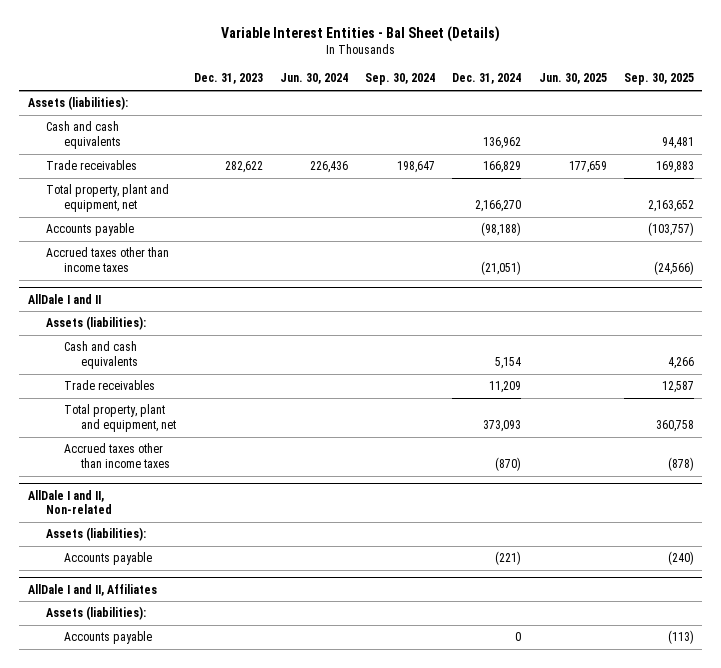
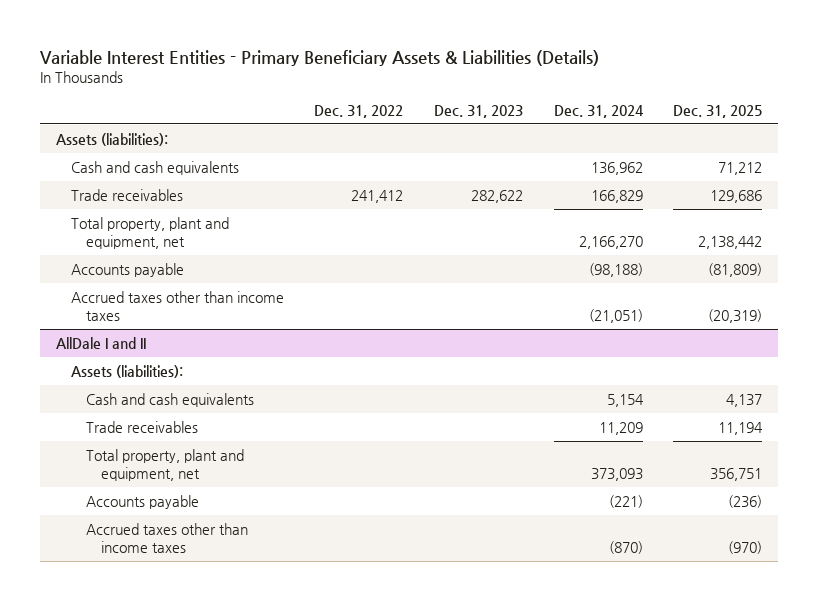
- Variable Interest Entities - Bal Sheet (Details)
+ Variable Interest Entities - Primary Beneficiary Assets & Liabilities (Details)
- | Dec. 31, 2023 | Jun. 30, 2024 | Sep. 30, 2024 | Dec. 31, 2024 | Jun. 30, 2025 | Sep. 30, 2025
+ | Dec. 31, 2022 | Dec. 31, 2023 | Dec. 31, 2024 | Dec. 31, 2025
- AllDale I and II, Non-related
- Assets (liabilities):
- AllDale I and II, Affiliates
- Assets (liabilities):
- Accounts payable | | | | 0 | | (113)
@ AllDale I and II
moved down: Accrued taxes other than income taxes | | | (870) | (970)

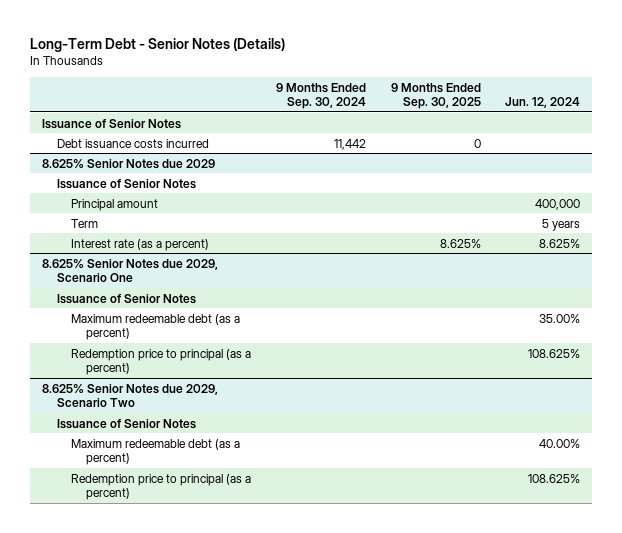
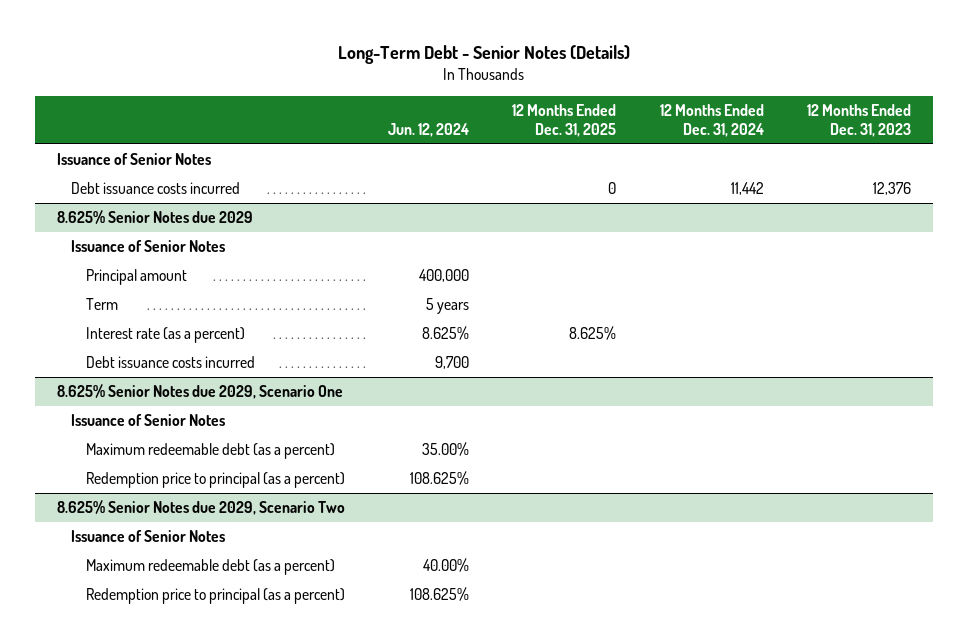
- | 9 Months Ended Sep. 30, 2024 | 9 Months Ended Sep. 30, 2025 | Jun. 12, 2024
+ | Jun. 12, 2024 | 12 Months Ended Dec. 31, 2025 | 12 Months Ended Dec. 31, 2024 | 12 Months Ended Dec. 31, 2023
@ 8.625% Senior Notes due 2029
+ Debt issuance costs incurred | 9,700 | | |

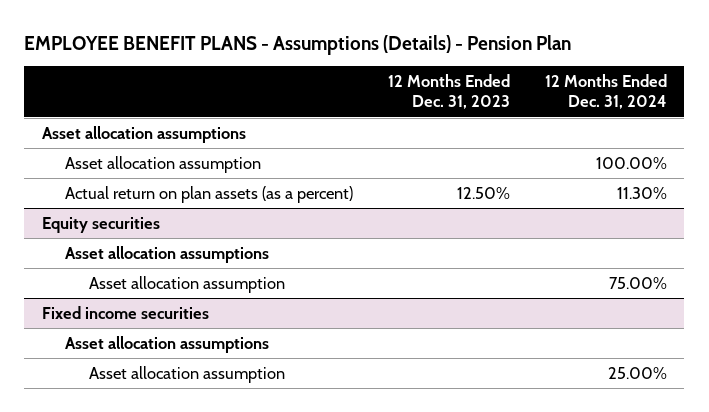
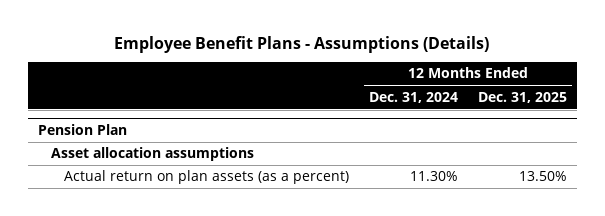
- EMPLOYEE BENEFIT PLANS - Assumptions (Details) - Pension Plan
+ Employee Benefit Plans - Assumptions (Details)
- | 12 Months Ended Dec. 31, 2023 | 12 Months Ended Dec. 31, 2024
+ | 12 Months Ended Dec. 31, 2024 | 12 Months Ended Dec. 31, 2025
+ Pension Plan
- Asset allocation assumption | | 100.00%
- Equity securities
- Asset allocation assumptions
- Asset allocation assumption | | 75.00%
- Fixed income securities
- Asset allocation assumptions
- Asset allocation assumption | | 25.00%

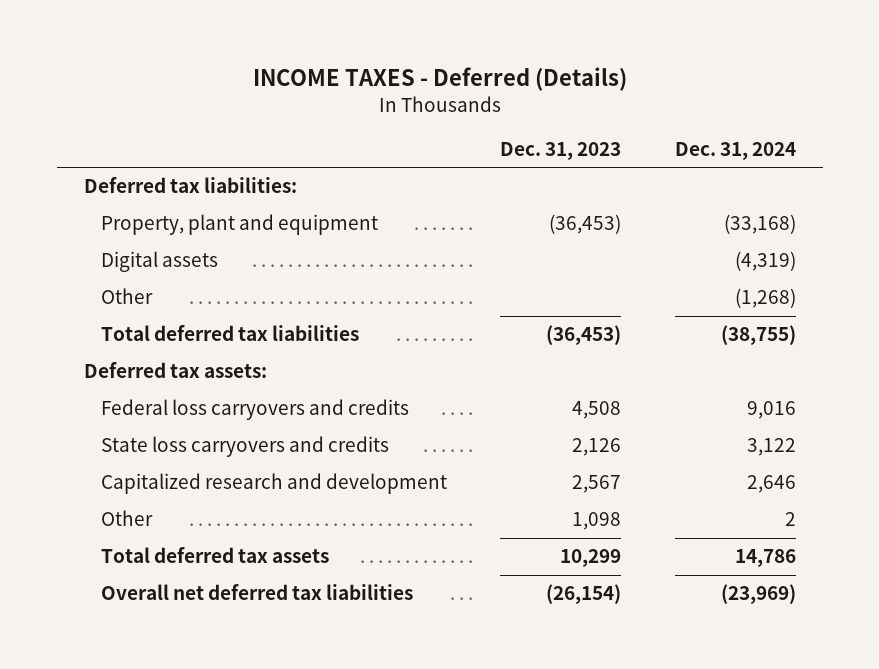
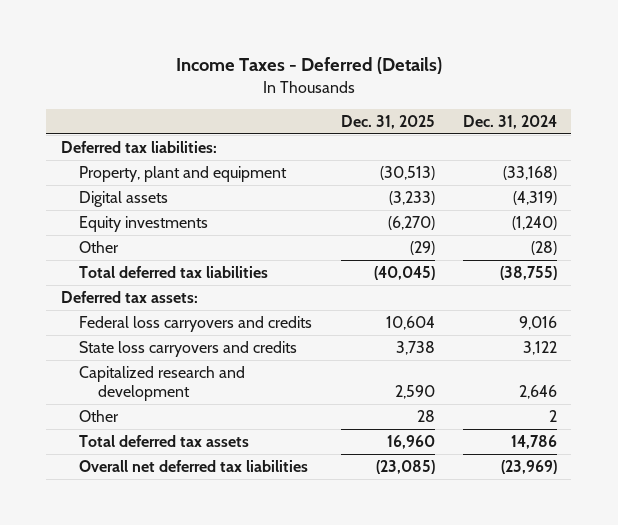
- INCOME TAXES - Deferred (Details)
+ Income Taxes - Deferred (Details)
- | Dec. 31, 2023 | Dec. 31, 2024
+ | Dec. 31, 2025 | Dec. 31, 2024
- Other | | (1,268)
+ Equity investments | (6,270) | (1,240)
+ Other | (29) | (28)

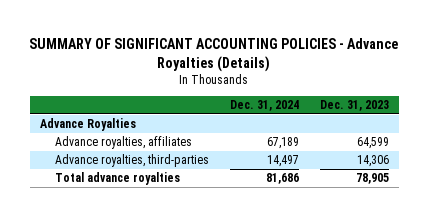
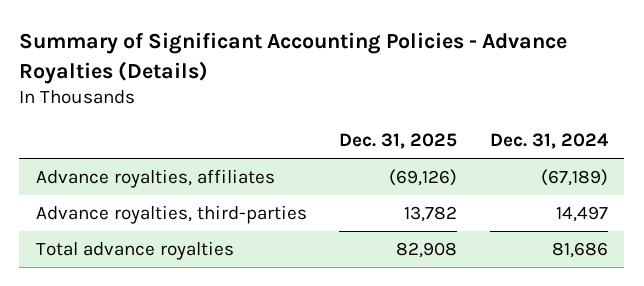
- SUMMARY OF SIGNIFICANT ACCOUNTING POLICIES - Advance Royalties (Details)
+ Summary of Significant Accounting Policies - Advance Royalties (Details)
- | Dec. 31, 2024 | Dec. 31, 2023
+ | Dec. 31, 2025 | Dec. 31, 2024
- Advance Royalties
- Advance royalties, affiliates | 67,189 | 64,599
+ Advance royalties, affiliates | (69,126) | (67,189)

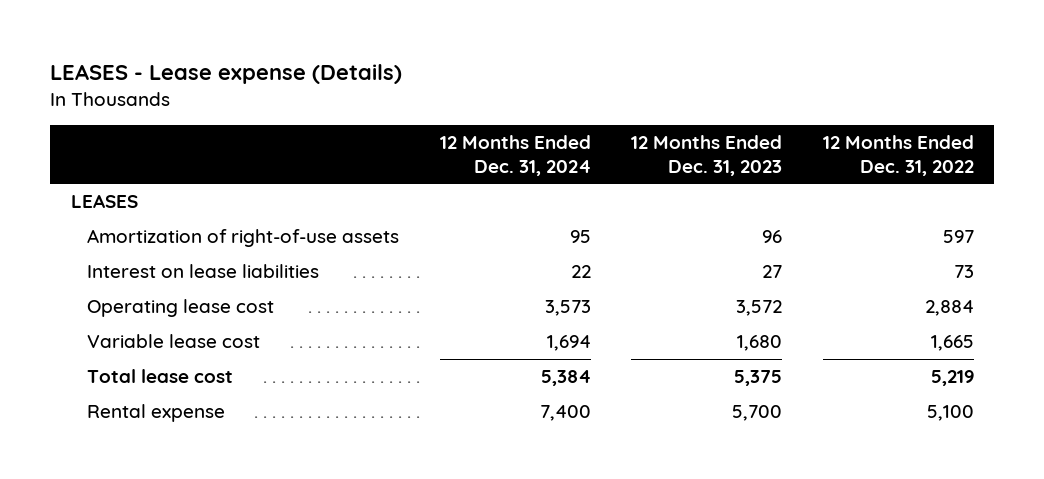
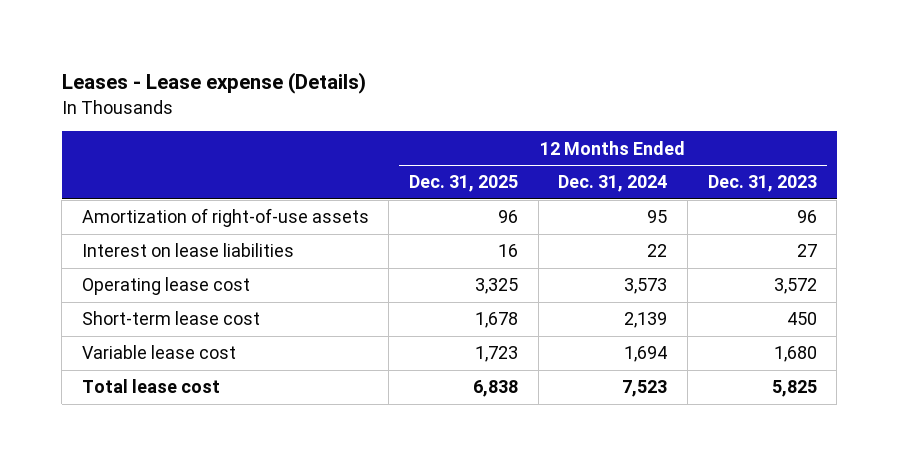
- LEASES - Lease expense (Details)
+ Leases - Lease expense (Details)
- | 12 Months Ended Dec. 31, 2024 | 12 Months Ended Dec. 31, 2023 | 12 Months Ended Dec. 31, 2022
+ | 12 Months Ended Dec. 31, 2025 | 12 Months Ended Dec. 31, 2024 | 12 Months Ended Dec. 31, 2023
- LEASES
+ Short-term lease cost | 1,678 | 2,139 | 450
- Total lease cost | 5,384 | 5,375 | 5,219
- Rental expense | 7,400 | 5,700 | 5,100
+ Total lease cost | 6,838 | 7,523 | 5,825

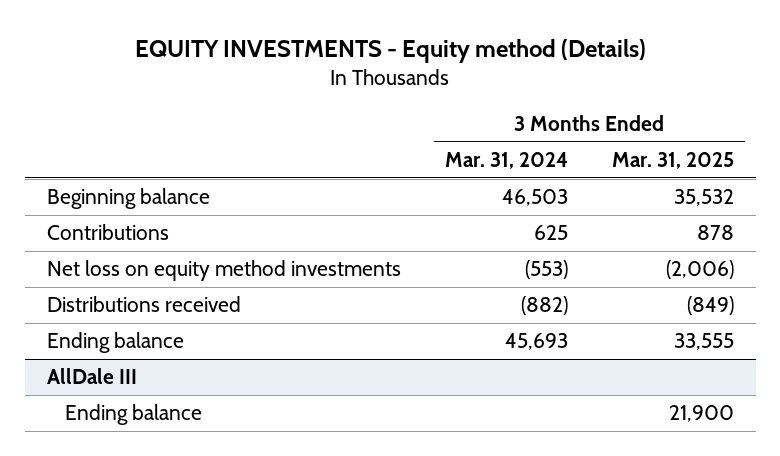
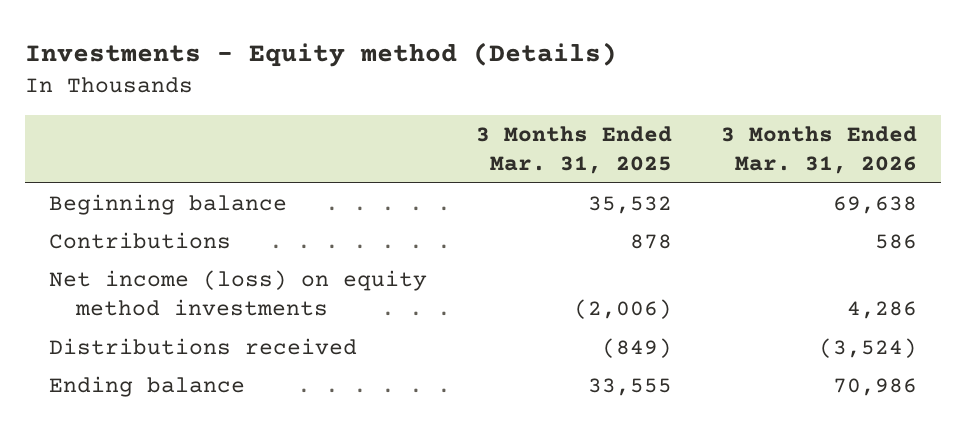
- EQUITY INVESTMENTS - Equity method (Details)
+ Investments - Equity method (Details)
- | 3 Months Ended Mar. 31, 2024 | 3 Months Ended Mar. 31, 2025
+ | 3 Months Ended Mar. 31, 2025 | 3 Months Ended Mar. 31, 2026
- Net loss on equity method investments | (553) | (2,006)
+ Net income (loss) on equity method investments | (2,006) | 4,286
- AllDale III
- Ending balance | | 21,900

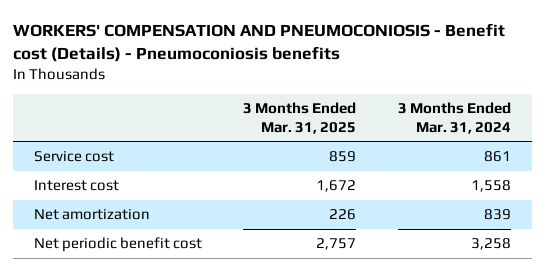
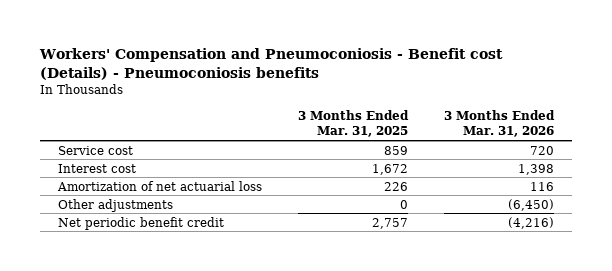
- WORKERS' COMPENSATION AND PNEUMOCONIOSIS - Benefit cost (Details) - Pneumoconiosis benefits
+ Workers' Compensation and Pneumoconiosis - Benefit cost (Details) - Pneumoconiosis benefits
- | 3 Months Ended Mar. 31, 2025 | 3 Months Ended Mar. 31, 2024
+ | 3 Months Ended Mar. 31, 2025 | 3 Months Ended Mar. 31, 2026
- Net amortization | 226 | 839
- Net periodic benefit cost | 2,757 | 3,258
+ Amortization of net actuarial loss | 226 | 116
+ Other adjustments | 0 | (6,450)
+ Net periodic benefit credit | 2,757 | (4,216)

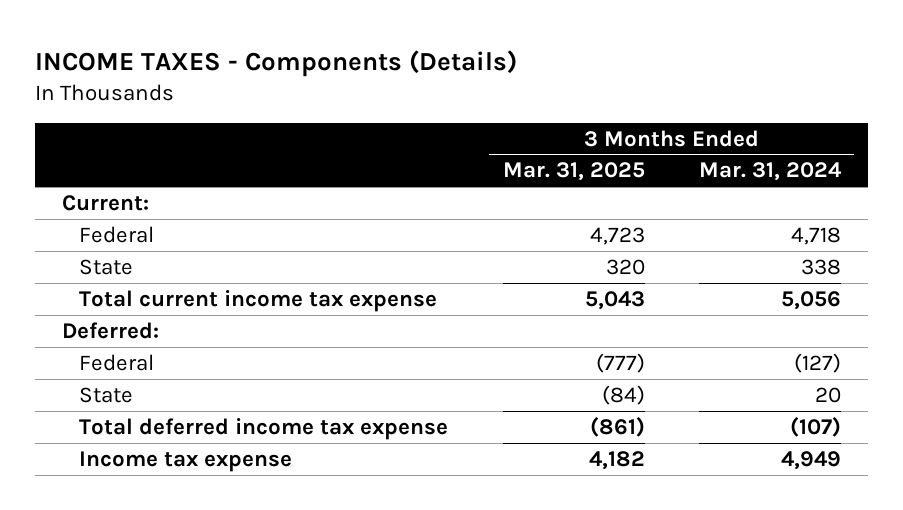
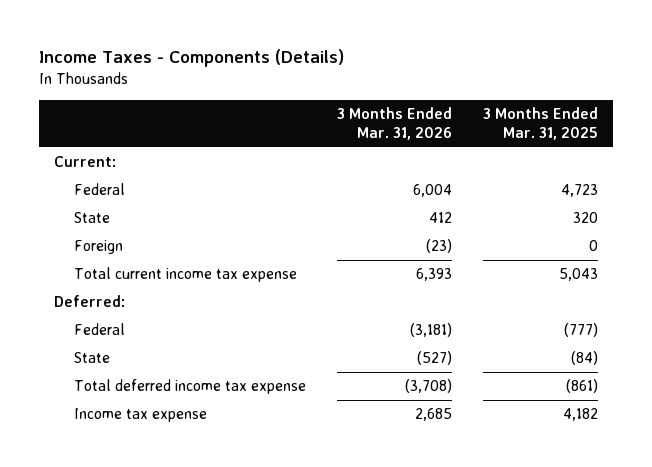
- INCOME TAXES - Components (Details)
+ Income Taxes - Components (Details)
- | 3 Months Ended Mar. 31, 2025 | 3 Months Ended Mar. 31, 2024
+ | 3 Months Ended Mar. 31, 2026 | 3 Months Ended Mar. 31, 2025
+ Foreign | (23) | 0

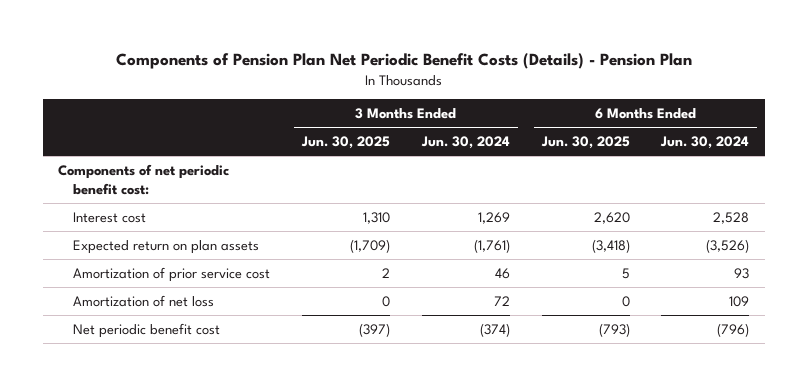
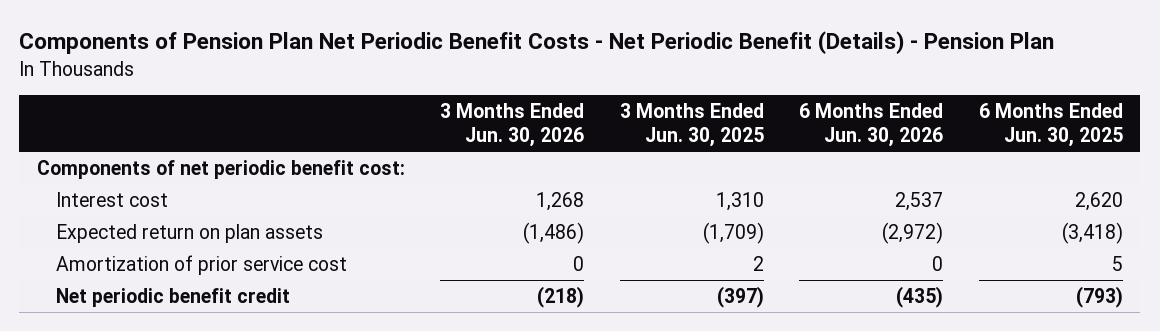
- Components of Pension Plan Net Periodic Benefit Costs (Details) - Pension Plan
+ Components of Pension Plan Net Periodic Benefit Costs - Net Periodic Benefit (Details) - Pension Plan
- | 3 Months Ended Jun. 30, 2025 | 3 Months Ended Jun. 30, 2024 | 6 Months Ended Jun. 30, 2025 | 6 Months Ended Jun. 30, 2024
+ | 3 Months Ended Jun. 30, 2026 | 3 Months Ended Jun. 30, 2025 | 6 Months Ended Jun. 30, 2026 | 6 Months Ended Jun. 30, 2025
- Amortization of net loss | 0 | 72 | 0 | 109
- Net periodic benefit cost | (397) | (374) | (793) | (796)
+ Net periodic benefit credit | (218) | (397) | (435) | (793)

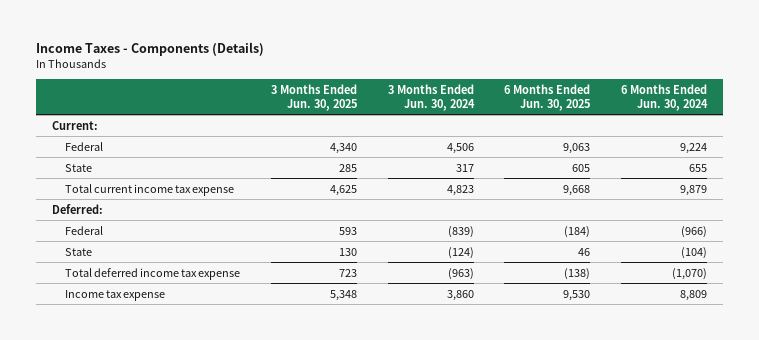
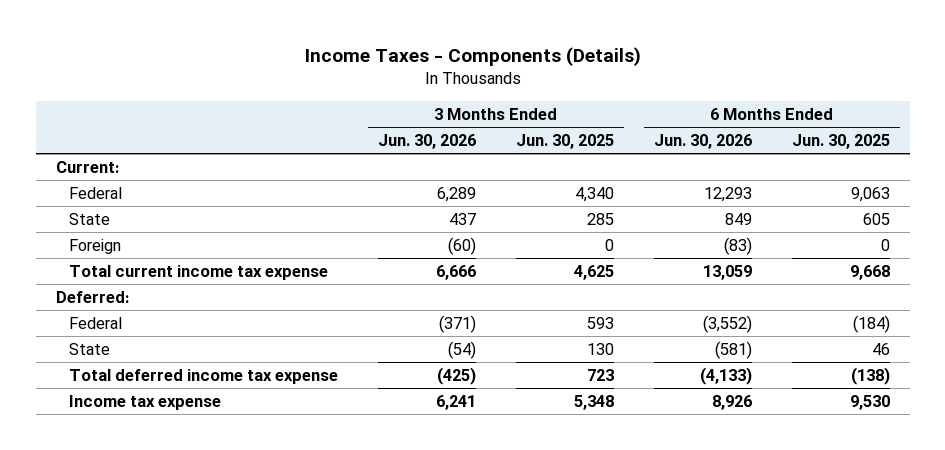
- | 3 Months Ended Jun. 30, 2025 | 3 Months Ended Jun. 30, 2024 | 6 Months Ended Jun. 30, 2025 | 6 Months Ended Jun. 30, 2024
+ | 3 Months Ended Jun. 30, 2026 | 3 Months Ended Jun. 30, 2025 | 6 Months Ended Jun. 30, 2026 | 6 Months Ended Jun. 30, 2025
+ Foreign | (60) | 0 | (83) | 0

